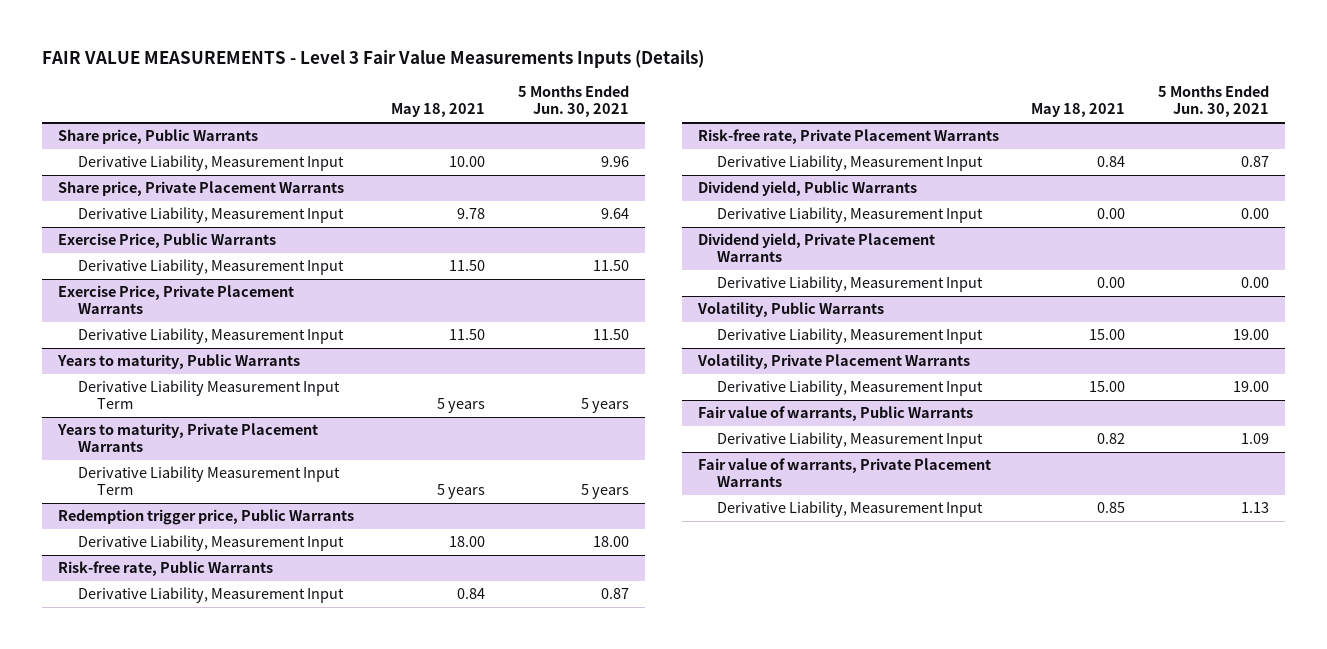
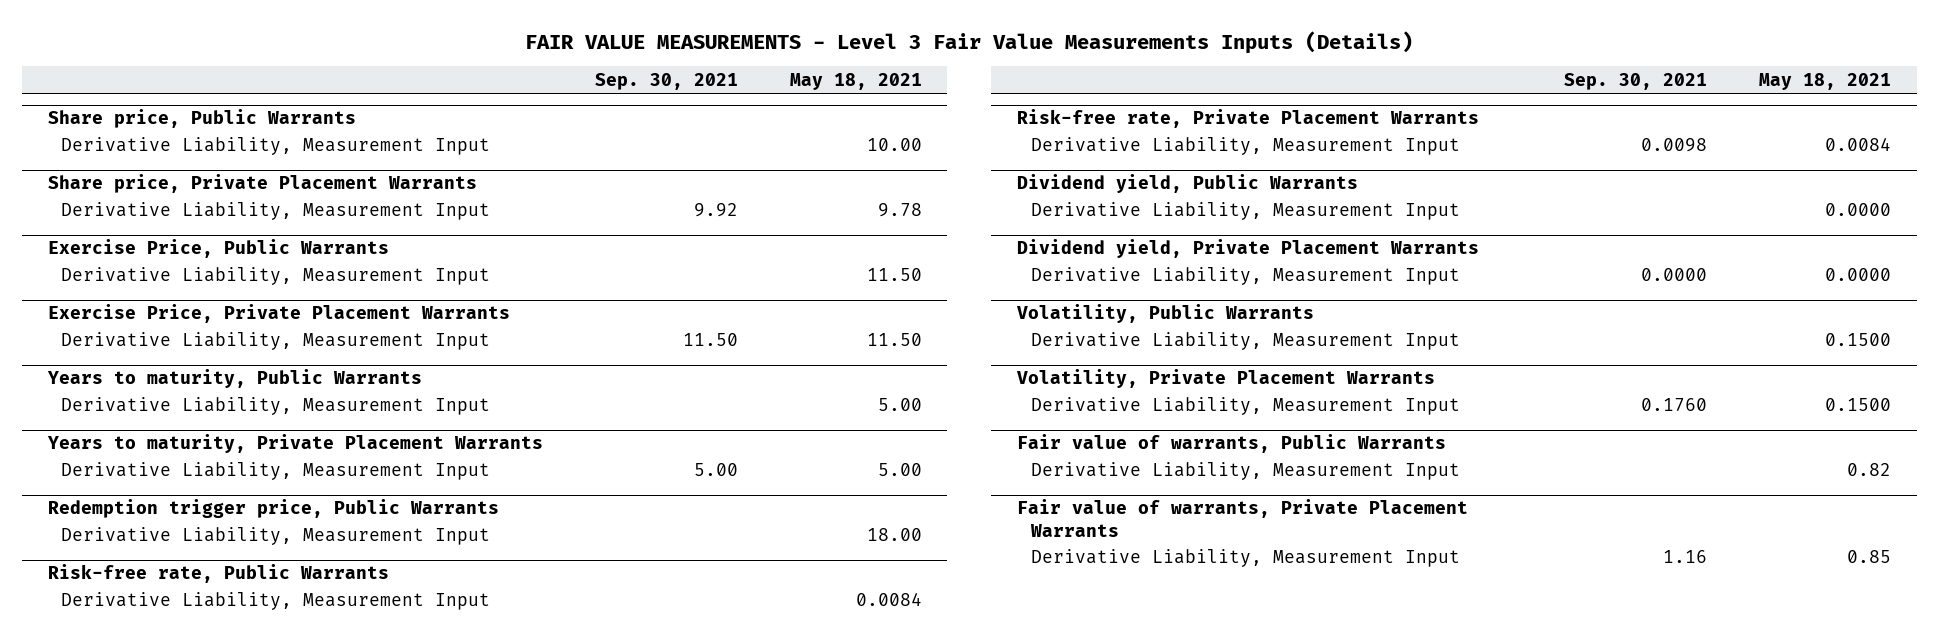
- | May 18, 2021 | 5 Months Ended Jun. 30, 2021
+ | Sep. 30, 2021 | May 18, 2021
@ Years to maturity, Public Warrants
- Derivative Liability Measurement Input Term | 5 years | 5 years
+ Derivative Liability, Measurement Input | | 5.00
@ Years to maturity, Private Placement Warrants
- Derivative Liability Measurement Input Term | 5 years | 5 years
+ Derivative Liability, Measurement Input | 5.00 | 5.00
@ Risk-free rate, Public Warrants
- Derivative Liability, Measurement Input | 0.84 | 0.87
+ Derivative Liability, Measurement Input | | 0.0084
@ Risk-free rate, Private Placement Warrants
- Derivative Liability, Measurement Input | 0.84 | 0.87
+ Derivative Liability, Measurement Input | 0.0098 | 0.0084
@ Dividend yield, Public Warrants
- Derivative Liability, Measurement Input | 0.00 | 0.00
+ Derivative Liability, Measurement Input | | 0.0000
@ Dividend yield, Private Placement Warrants
- Derivative Liability, Measurement Input | 0.00 | 0.00
+ Derivative Liability, Measurement Input | 0.0000 | 0.0000
@ Volatility, Public Warrants
- Derivative Liability, Measurement Input | 15.00 | 19.00
+ Derivative Liability, Measurement Input | | 0.1500
@ Volatility, Private Placement Warrants
- Derivative Liability, Measurement Input | 15.00 | 19.00
+ Derivative Liability, Measurement Input | 0.1760 | 0.1500

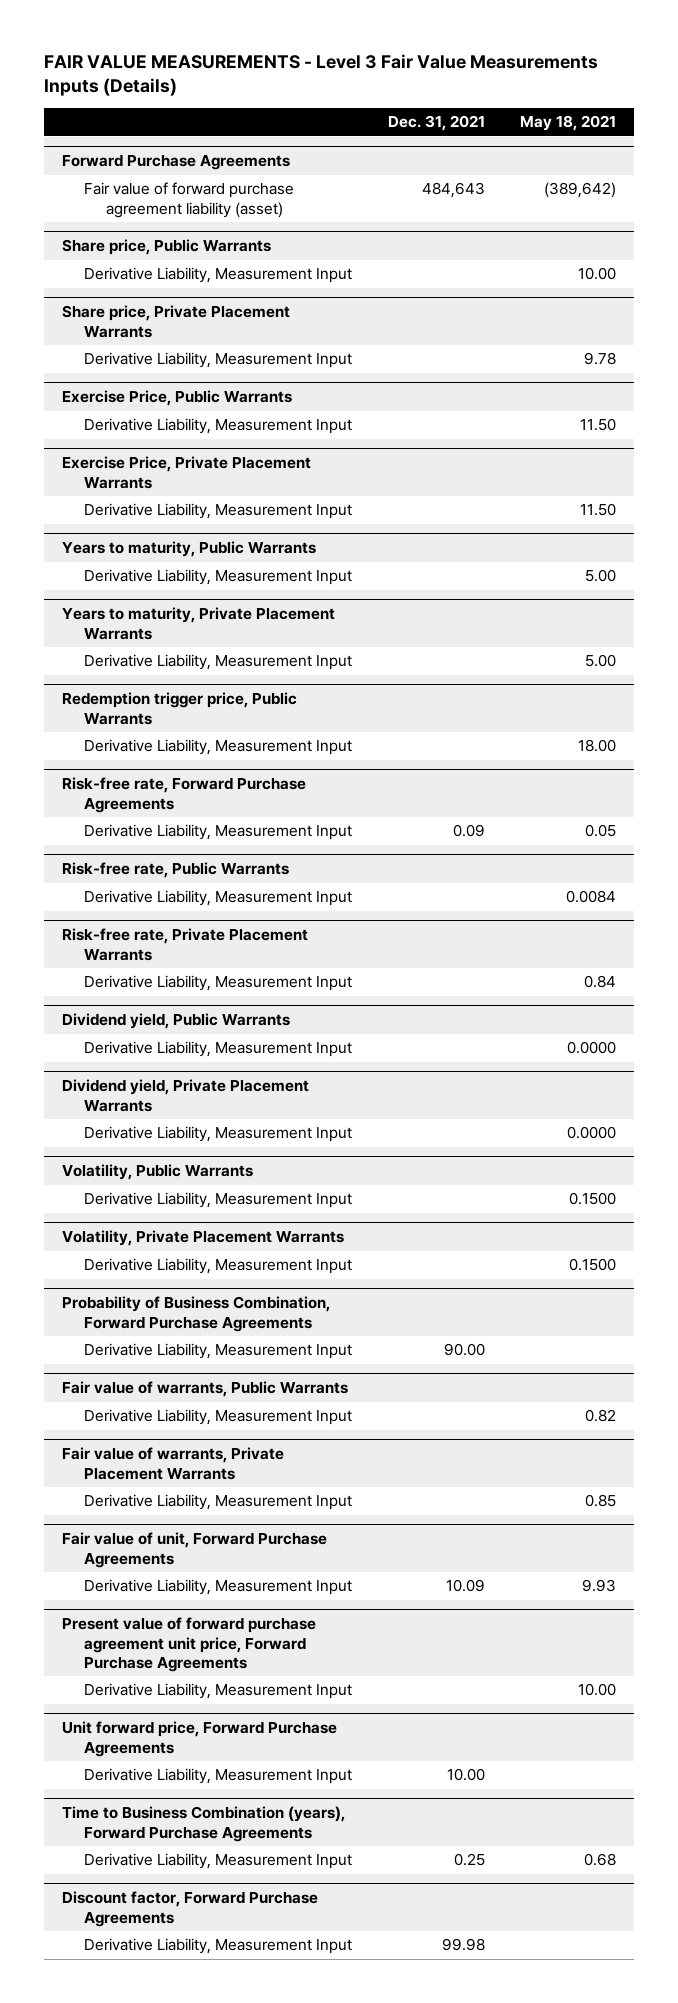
- | Sep. 30, 2021 | May 18, 2021
+ | Dec. 31, 2021 | May 18, 2021
+ Forward Purchase Agreements
+ Fair value of forward purchase agreement liability (asset) | 484,643 | (389,642)
+ Risk-free rate, Forward Purchase Agreements
+ Derivative Liability, Measurement Input | 0.09 | 0.05
@ Risk-free rate, Private Placement Warrants
- Derivative Liability, Measurement Input | 0.0098 | 0.0084
+ Derivative Liability, Measurement Input | | 0.84
+ Probability of Business Combination, Forward Purchase Agreements
+ Derivative Liability, Measurement Input | 90.00 |
+ Fair value of unit, Forward Purchase Agreements
+ Derivative Liability, Measurement Input | 10.09 | 9.93
+ Present value of forward purchase agreement unit price, Forward Purchase Agreements
+ Derivative Liability, Measurement Input | | 10.00
+ Unit forward price, Forward Purchase Agreements
+ Derivative Liability, Measurement Input | 10.00 |
+ Time to Business Combination (years), Forward Purchase Agreements
+ Derivative Liability, Measurement Input | 0.25 | 0.68
+ Discount factor, Forward Purchase Agreements
+ Derivative Liability, Measurement Input | 99.98 |

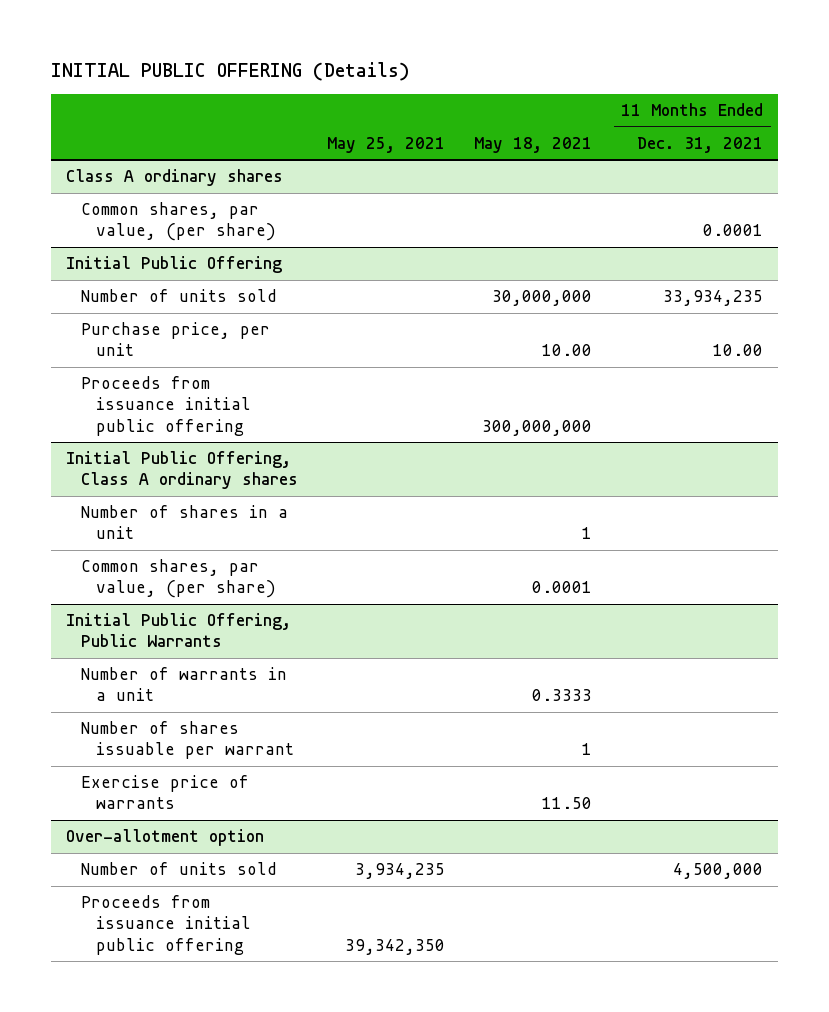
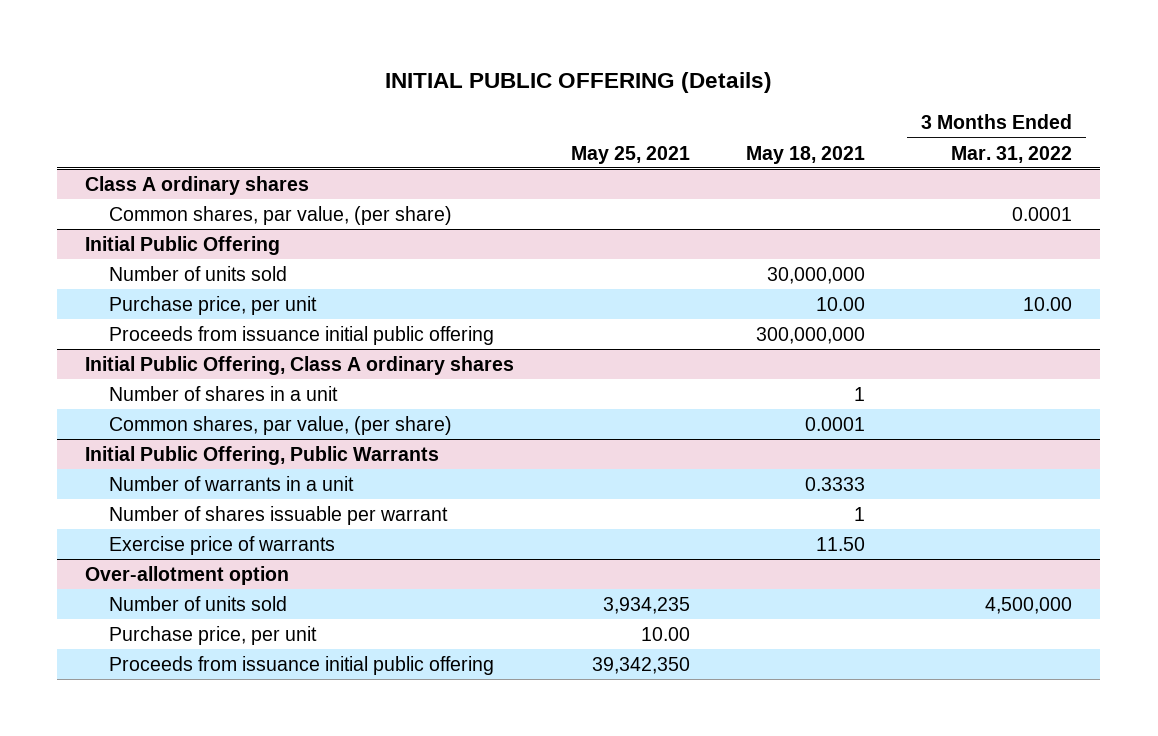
- | May 25, 2021 | May 18, 2021 | 11 Months Ended Dec. 31, 2021
+ | May 25, 2021 | May 18, 2021 | 3 Months Ended Mar. 31, 2022
@ Over-allotment option
+ Purchase price, per unit | 10.00 | |

